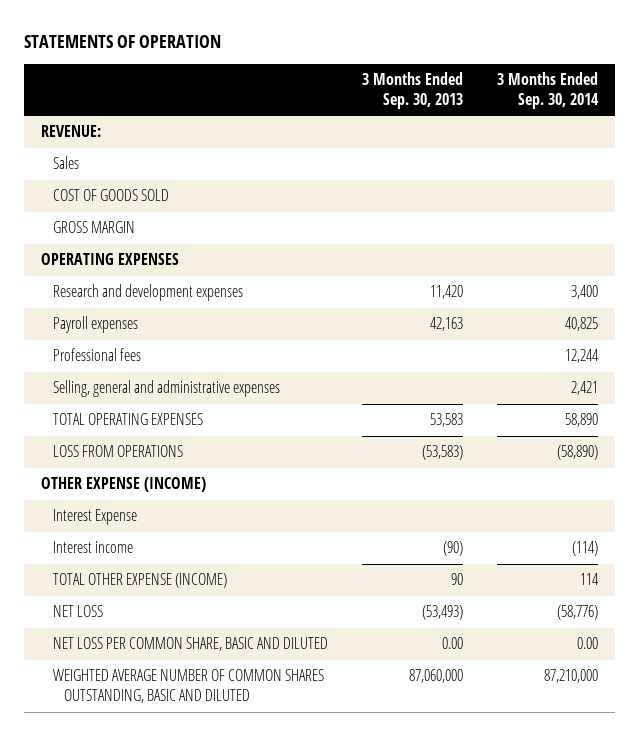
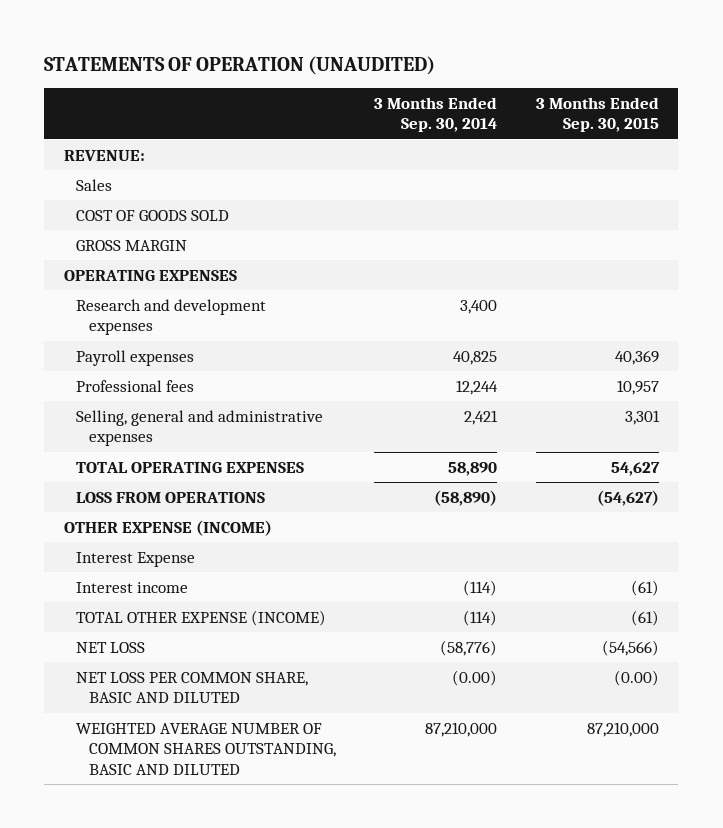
- STATEMENTS OF OPERATION
+ STATEMENTS OF OPERATION (UNAUDITED)
- | 3 Months Ended Sep. 30, 2013 | 3 Months Ended Sep. 30, 2014
+ | 3 Months Ended Sep. 30, 2014 | 3 Months Ended Sep. 30, 2015
- TOTAL OTHER EXPENSE (INCOME) | 90 | 114
+ TOTAL OTHER EXPENSE (INCOME) | (114) | (61)
- NET LOSS PER COMMON SHARE, BASIC AND DILUTED | 0.00 | 0.00
+ NET LOSS PER COMMON SHARE, BASIC AND DILUTED | (0.00) | (0.00)

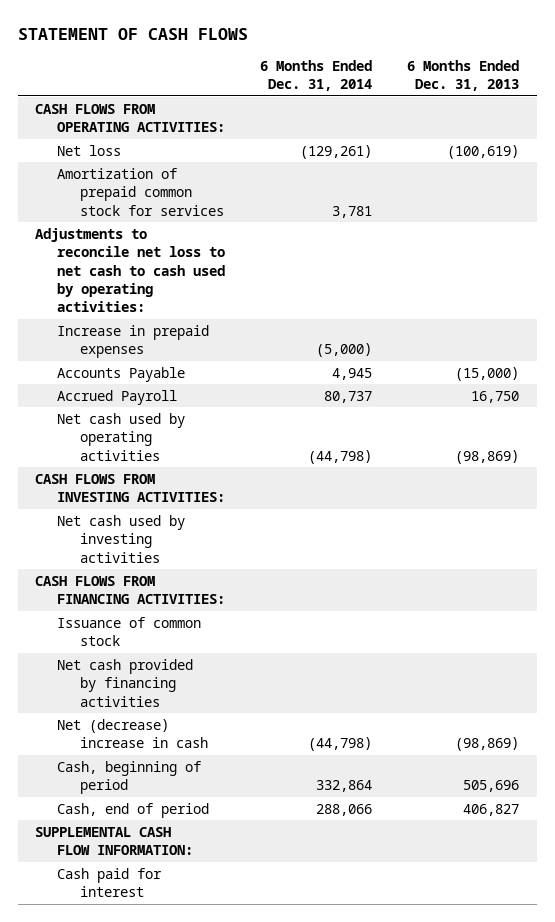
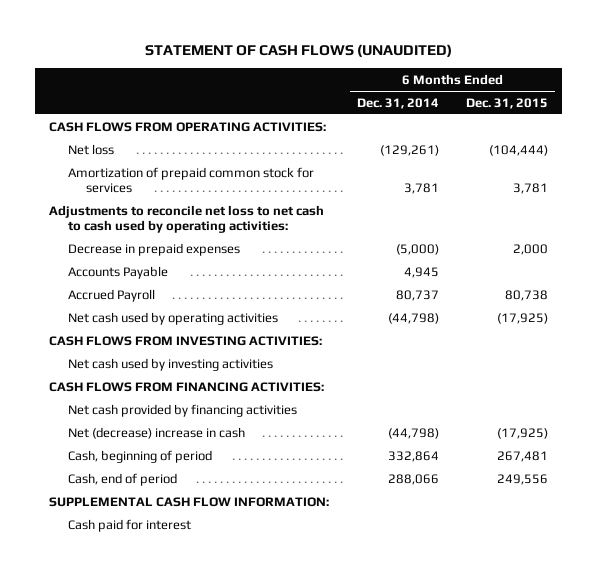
- STATEMENT OF CASH FLOWS
+ STATEMENT OF CASH FLOWS (UNAUDITED)
- | 6 Months Ended Dec. 31, 2014 | 6 Months Ended Dec. 31, 2013
+ | 6 Months Ended Dec. 31, 2014 | 6 Months Ended Dec. 31, 2015
- Increase in prepaid expenses | (5,000) |
+ Decrease in prepaid expenses | (5,000) | 2,000
- Issuance of common stock

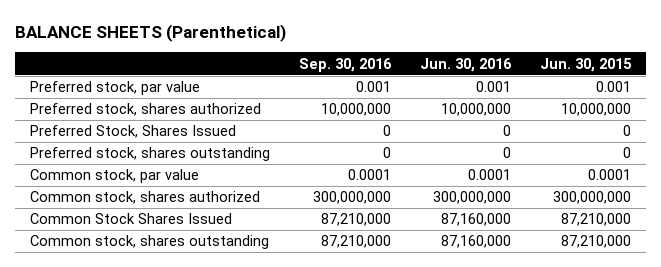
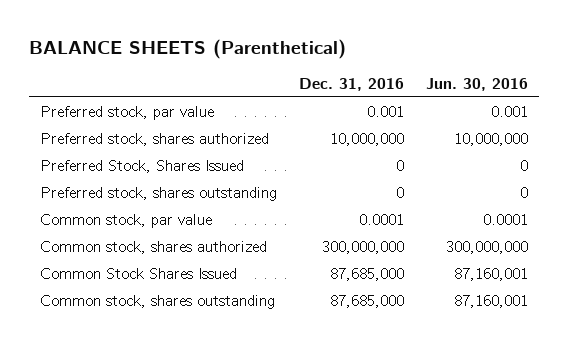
- | Sep. 30, 2016 | Jun. 30, 2016 | Jun. 30, 2015
+ | Dec. 31, 2016 | Jun. 30, 2016
- Common Stock Shares Issued | 87,210,000 | 87,160,000 | 87,210,000
- Common stock, shares outstanding | 87,210,000 | 87,160,000 | 87,210,000
+ Common Stock Shares Issued | 87,685,000 | 87,160,001
+ Common stock, shares outstanding | 87,685,000 | 87,160,001

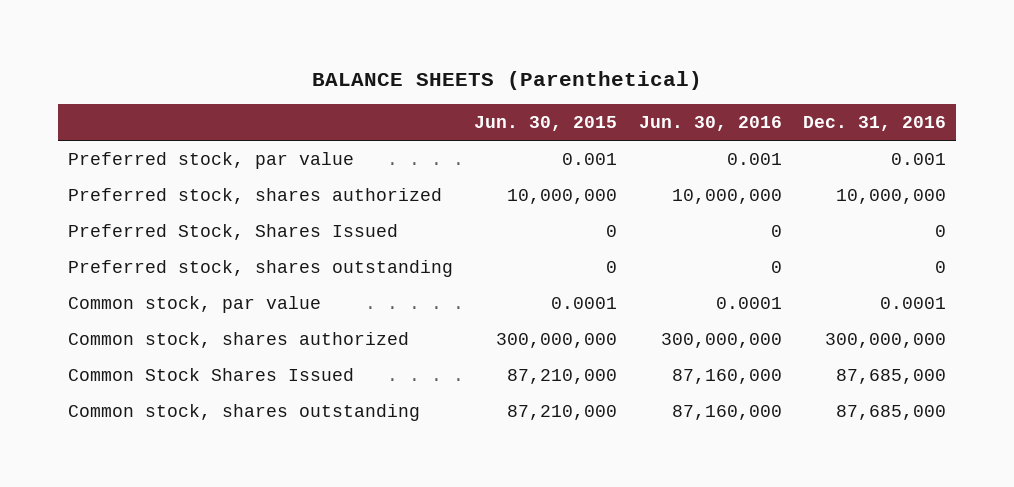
- | Dec. 31, 2016 | Jun. 30, 2016
+ | Jun. 30, 2015 | Jun. 30, 2016 | Dec. 31, 2016
- Common Stock Shares Issued | 87,685,000 | 87,160,001
- Common stock, shares outstanding | 87,685,000 | 87,160,001
+ Common Stock Shares Issued | 87,210,000 | 87,160,000 | 87,685,000
+ Common stock, shares outstanding | 87,210,000 | 87,160,000 | 87,685,000

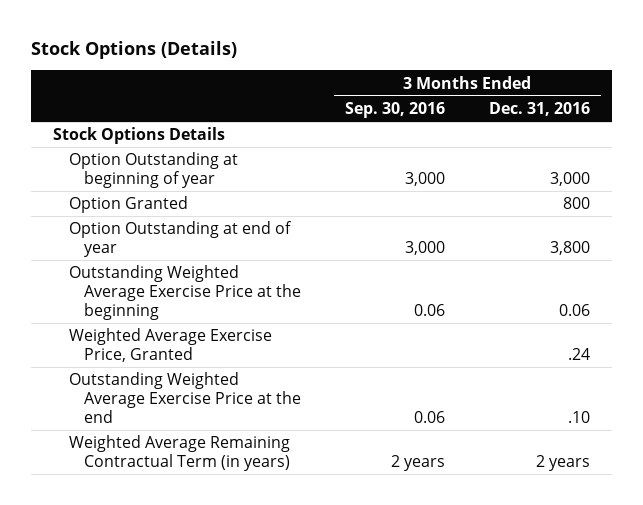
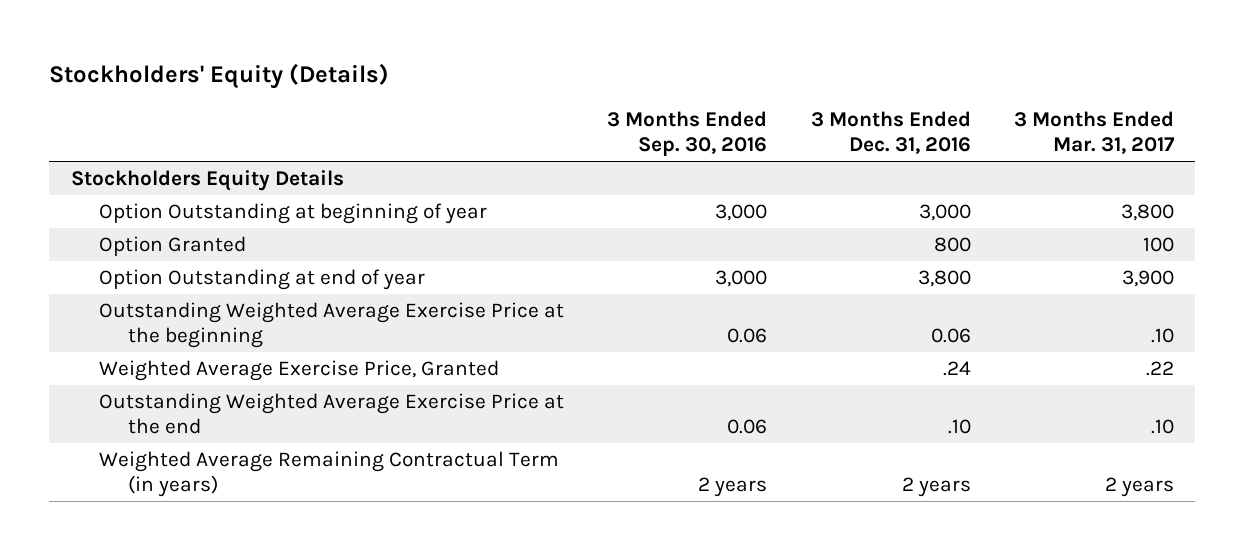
- Stock Options (Details)
+ Stockholders' Equity (Details)
- | 3 Months Ended Sep. 30, 2016 | 3 Months Ended Dec. 31, 2016
+ | 3 Months Ended Sep. 30, 2016 | 3 Months Ended Dec. 31, 2016 | 3 Months Ended Mar. 31, 2017
- Stock Options Details
+ Stockholders Equity Details

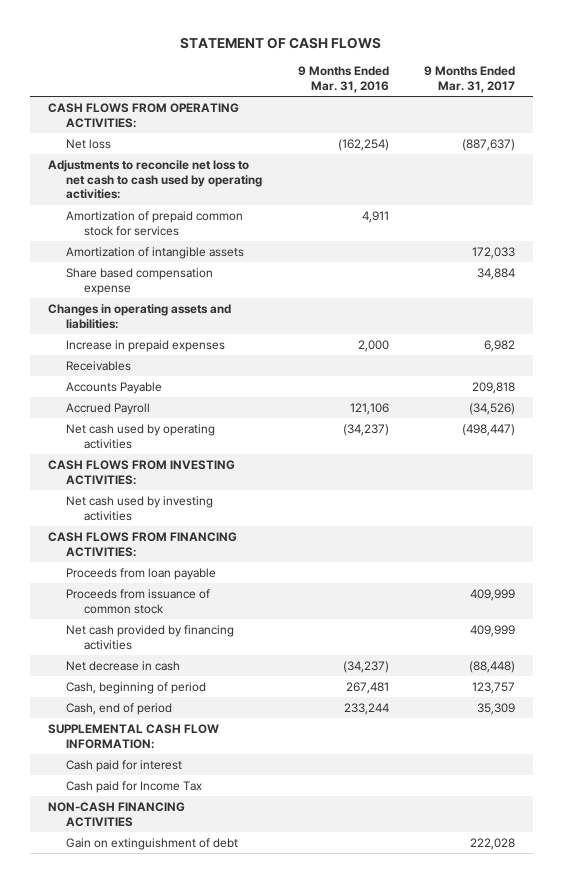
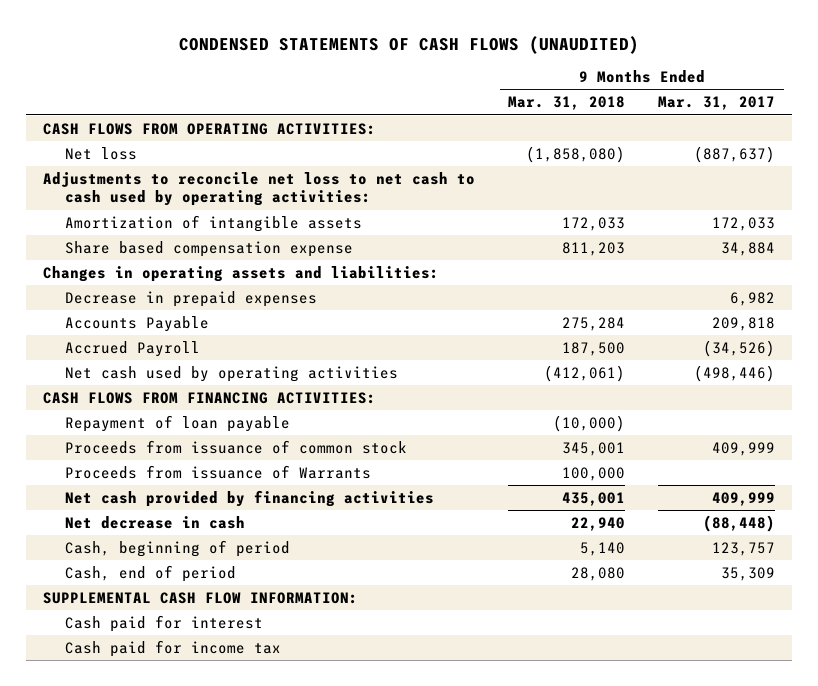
- STATEMENT OF CASH FLOWS
+ CONDENSED STATEMENTS OF CASH FLOWS (UNAUDITED)
- | 9 Months Ended Mar. 31, 2016 | 9 Months Ended Mar. 31, 2017
+ | 9 Months Ended Mar. 31, 2018 | 9 Months Ended Mar. 31, 2017
- Amortization of prepaid common stock for services | 4,911 |
- Increase in prepaid expenses | 2,000 | 6,982
- Receivables
+ Decrease in prepaid expenses | | 6,982
- Net cash used by operating activities | (34,237) | (498,447)
- CASH FLOWS FROM INVESTING ACTIVITIES:
- Net cash used by investing activities
+ Net cash used by operating activities | (412,061) | (498,446)
- Proceeds from loan payable
+ Repayment of loan payable | (10,000) |
+ Proceeds from issuance of Warrants | 100,000 |
- Cash paid for Income Tax
- NON-CASH FINANCING ACTIVITIES
- Gain on extinguishment of debt | | 222,028
+ Cash paid for income tax

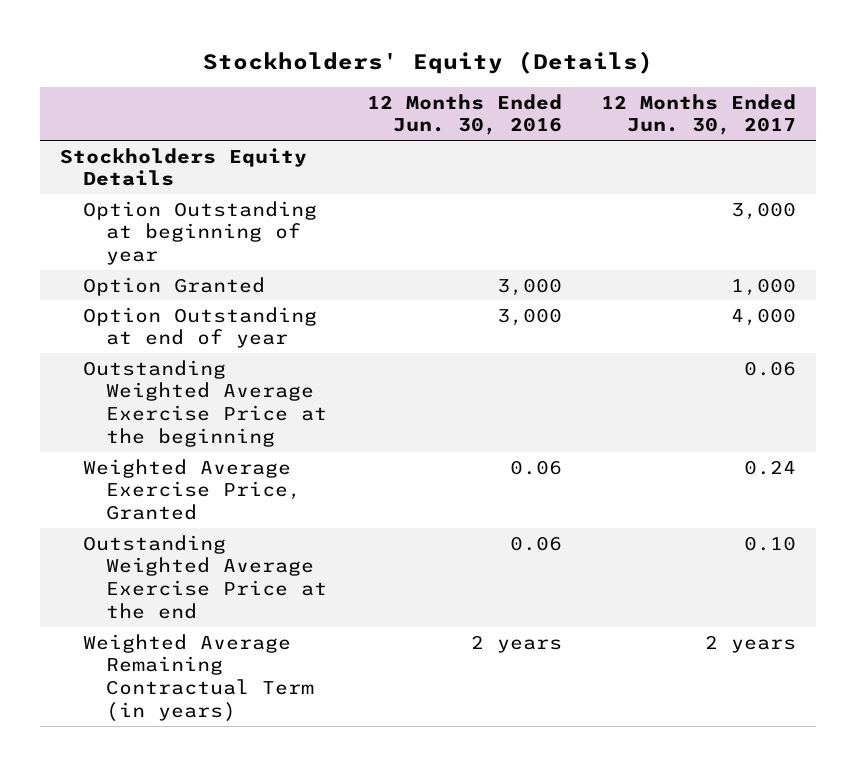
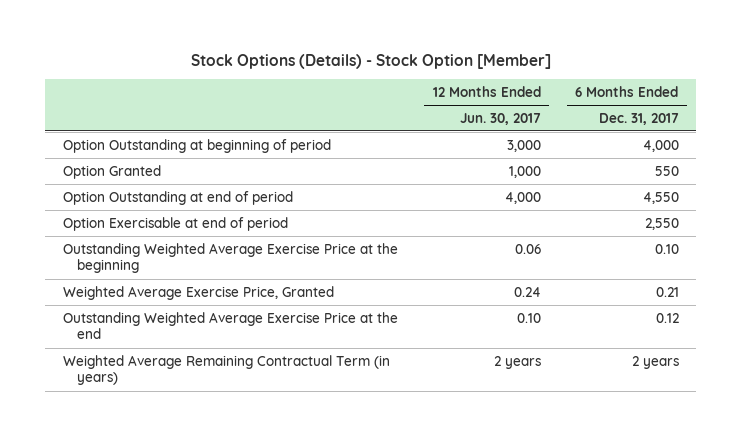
- Stockholders' Equity (Details)
+ Stock Options (Details) - Stock Option [Member]
- | 12 Months Ended Jun. 30, 2016 | 12 Months Ended Jun. 30, 2017
+ | 12 Months Ended Jun. 30, 2017 | 6 Months Ended Dec. 31, 2017
- Stockholders Equity Details
- Option Outstanding at beginning of year | | 3,000
+ Option Outstanding at beginning of period | 3,000 | 4,000
- Option Outstanding at end of year | 3,000 | 4,000
+ Option Outstanding at end of period | 4,000 | 4,550
+ Option Exercisable at end of period | | 2,550

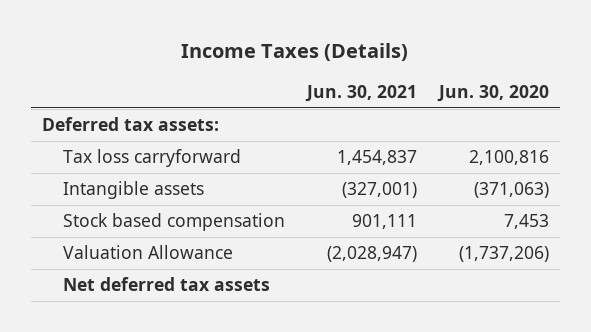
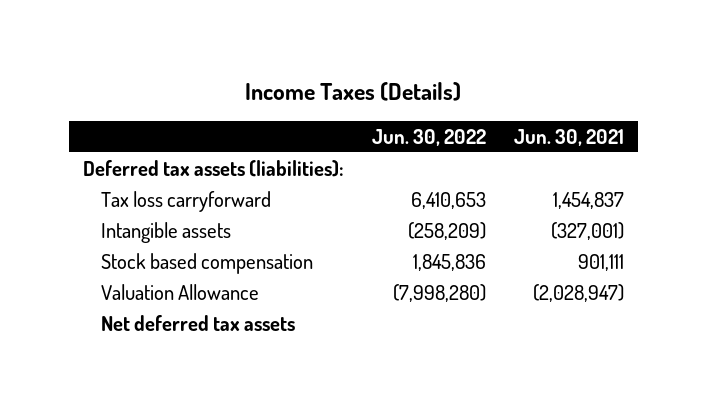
- | Jun. 30, 2021 | Jun. 30, 2020
+ | Jun. 30, 2022 | Jun. 30, 2021
- Deferred tax assets:
+ Deferred tax assets (liabilities):

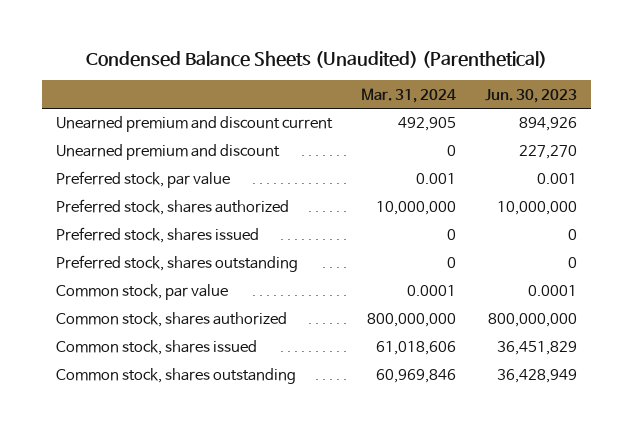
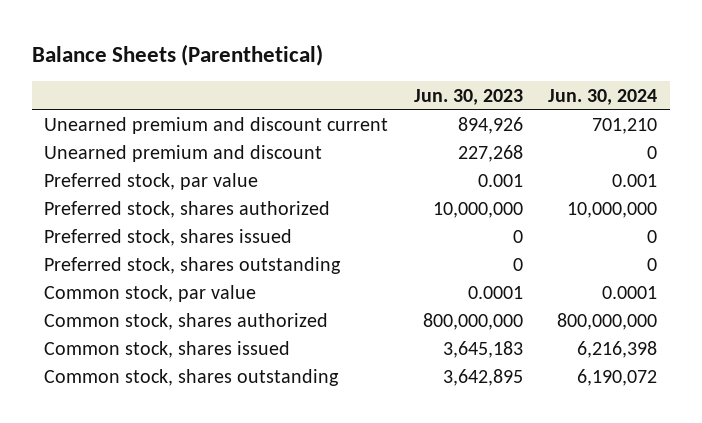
- Condensed Balance Sheets (Unaudited) (Parenthetical)
+ Balance Sheets (Parenthetical)
- | Mar. 31, 2024 | Jun. 30, 2023
+ | Jun. 30, 2023 | Jun. 30, 2024
- Unearned premium and discount | 0 | 227,270
+ Unearned premium and discount | 227,268 | 0
- Common stock, shares issued | 61,018,606 | 36,451,829
- Common stock, shares outstanding | 60,969,846 | 36,428,949
+ Common stock, shares issued | 3,645,183 | 6,216,398
+ Common stock, shares outstanding | 3,642,895 | 6,190,072

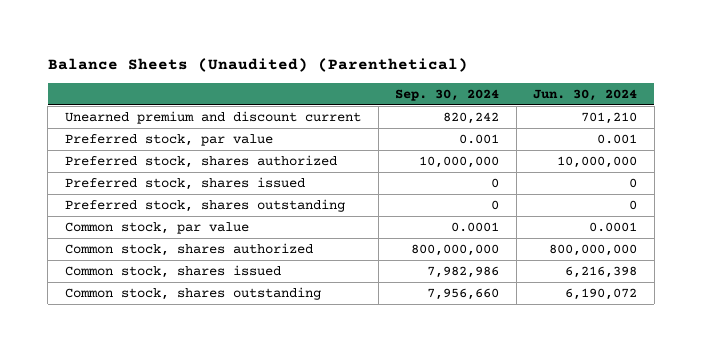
- Balance Sheets (Parenthetical)
+ Balance Sheets (Unaudited) (Parenthetical)
- | Jun. 30, 2023 | Jun. 30, 2024
+ | Sep. 30, 2024 | Jun. 30, 2024
- Unearned premium and discount | 227,268 | 0

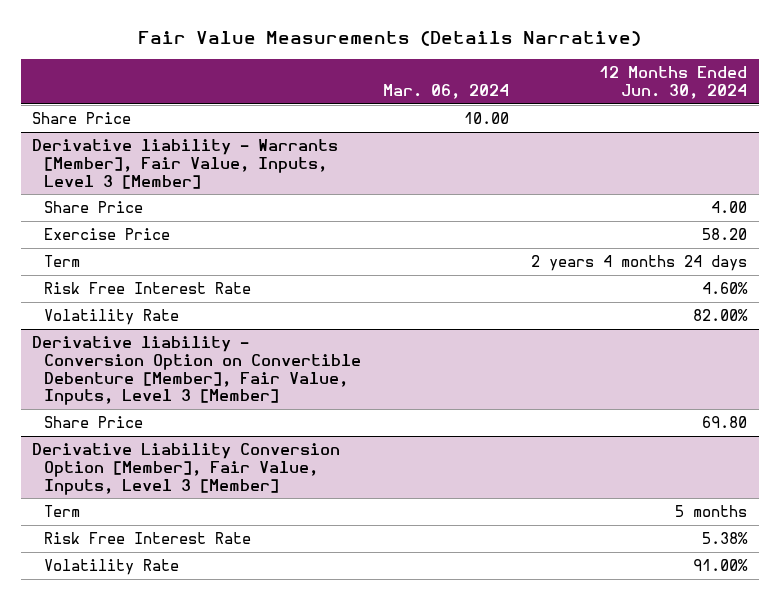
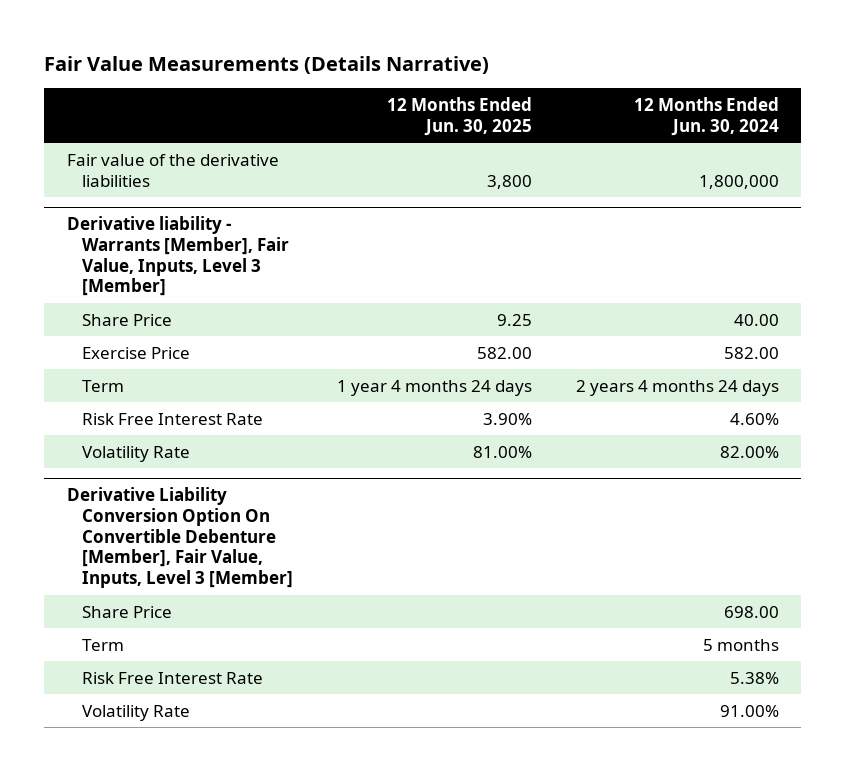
- | Mar. 06, 2024 | 12 Months Ended Jun. 30, 2024
+ | 12 Months Ended Jun. 30, 2025 | 12 Months Ended Jun. 30, 2024
- Share Price | 10.00 |
+ Fair value of the derivative liabilities | 3,800 | 1,800,000
@ Derivative liability - Warrants [Member], Fair Value, Inputs, Level 3 [Member]
- Share Price | | 4.00
- Exercise Price | | 58.20
+ Share Price | 9.25 | 40.00
+ Exercise Price | 582.00 | 582.00
- Derivative liability - Conversion Option on Convertible Debenture [Member], Fair Value, Inputs, Level 3 [Member]
- Share Price | | 69.80
- Derivative Liability Conversion Option [Member], Fair Value, Inputs, Level 3 [Member]
+ Derivative Liability Conversion Option On Convertible Debenture [Member], Fair Value, Inputs, Level 3 [Member]
+ Share Price | | 698.00

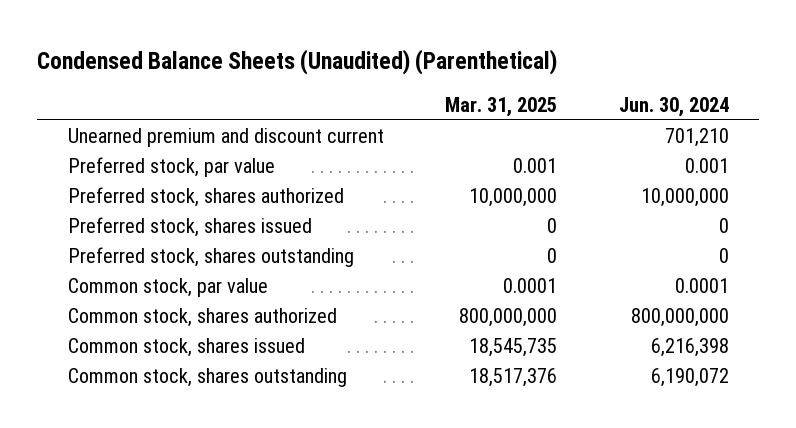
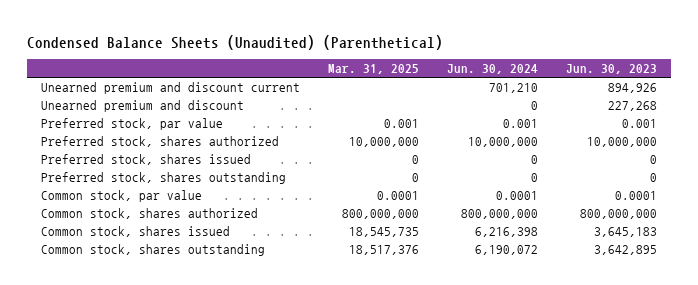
- | Mar. 31, 2025 | Jun. 30, 2024
+ | Mar. 31, 2025 | Jun. 30, 2024 | Jun. 30, 2023
+ Unearned premium and discount | | 0 | 227,268

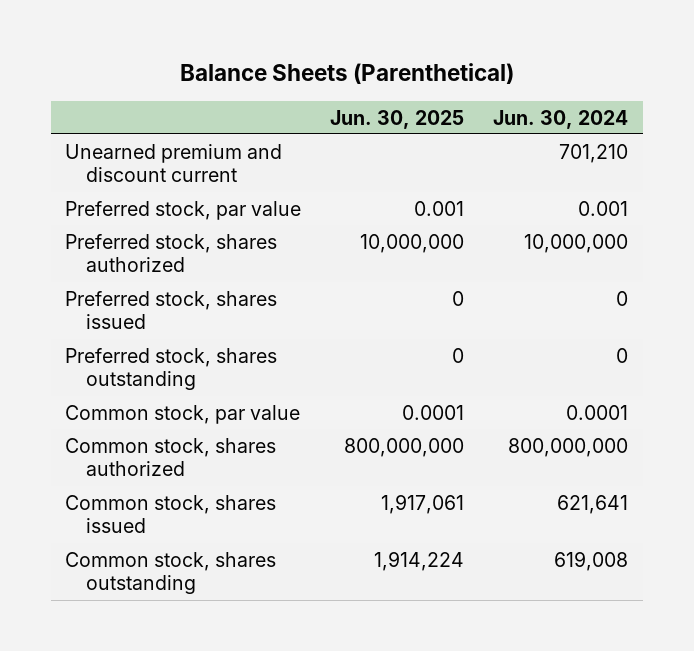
- Condensed Balance Sheets (Unaudited) (Parenthetical)
+ Balance Sheets (Parenthetical)
- | Mar. 31, 2025 | Jun. 30, 2024 | Jun. 30, 2023
+ | Jun. 30, 2025 | Jun. 30, 2024
- Unearned premium and discount | | 0 | 227,268
- Common stock, shares issued | 18,545,735 | 6,216,398 | 3,645,183
- Common stock, shares outstanding | 18,517,376 | 6,190,072 | 3,642,895
+ Common stock, shares issued | 1,917,061 | 621,641
+ Common stock, shares outstanding | 1,914,224 | 619,008

